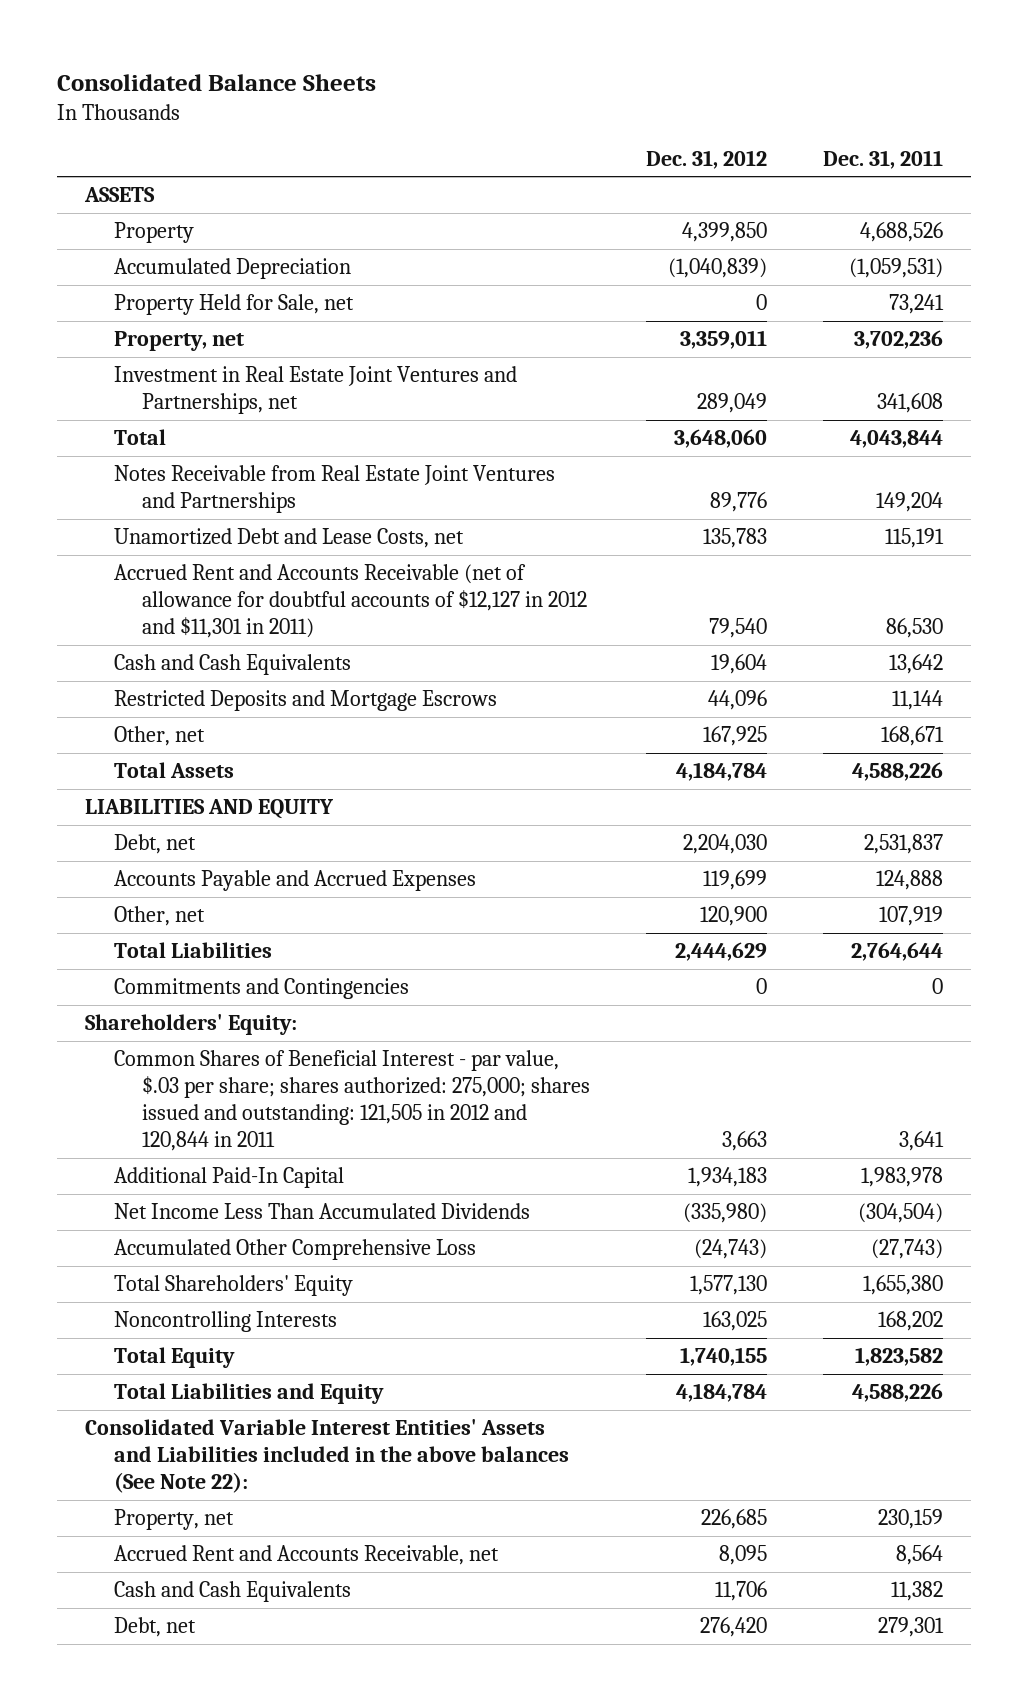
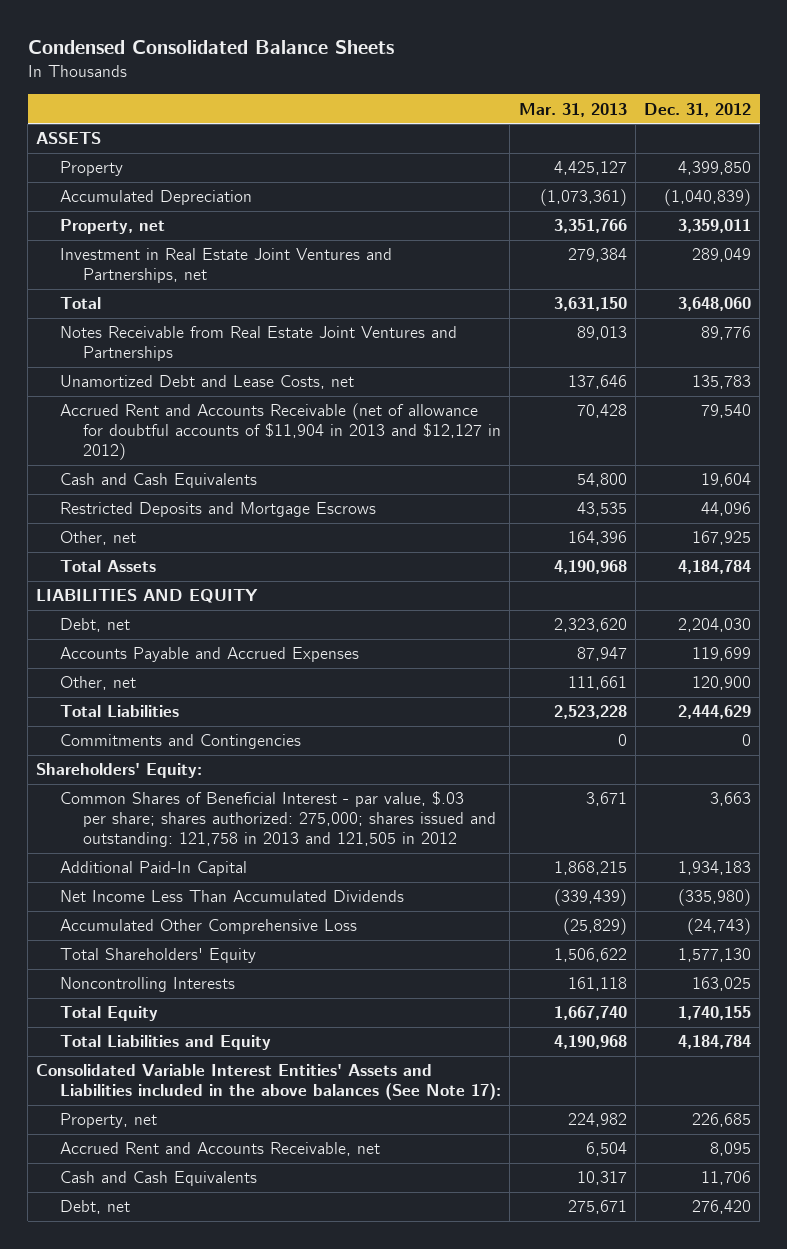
- Consolidated Balance Sheets
+ Condensed Consolidated Balance Sheets
- | Dec. 31, 2012 | Dec. 31, 2011
+ | Mar. 31, 2013 | Dec. 31, 2012
- Property Held for Sale, net | 0 | 73,241
- Accrued Rent and Accounts Receivable (net of allowance for doubtful accounts of $12,127 in 2012 and $11,301 in 2011) | 79,540 | 86,530
+ Accrued Rent and Accounts Receivable (net of allowance for doubtful accounts of $11,904 in 2013 and $12,127 in 2012) | 70,428 | 79,540
- Common Shares of Beneficial Interest - par value, $.03 per share; shares authorized: 275,000; shares issued and outstanding: 121,505 in 2012 and 120,844 in 2011 | 3,663 | 3,641
+ Common Shares of Beneficial Interest - par value, $.03 per share; shares authorized: 275,000; shares issued and outstanding: 121,758 in 2013 and 121,505 in 2012 | 3,671 | 3,663
- Consolidated Variable Interest Entities' Assets and Liabilities included in the above balances (See Note 22):
+ Consolidated Variable Interest Entities' Assets and Liabilities included in the above balances (See Note 17):

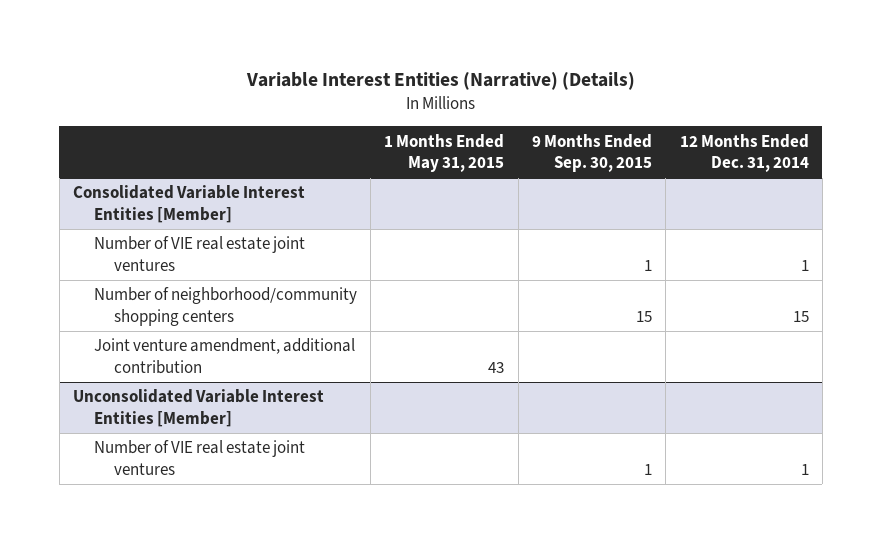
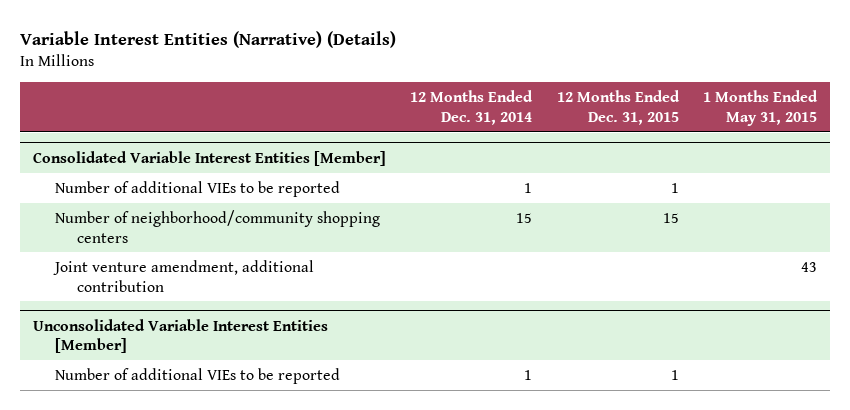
- | 1 Months Ended May 31, 2015 | 9 Months Ended Sep. 30, 2015 | 12 Months Ended Dec. 31, 2014
+ | 12 Months Ended Dec. 31, 2014 | 12 Months Ended Dec. 31, 2015 | 1 Months Ended May 31, 2015
@ Consolidated Variable Interest Entities [Member]
- Number of VIE real estate joint ventures | | 1 | 1
+ Number of additional VIEs to be reported | 1 | 1 |
@ Unconsolidated Variable Interest Entities [Member]
- Number of VIE real estate joint ventures | | 1 | 1
+ Number of additional VIEs to be reported | 1 | 1 |

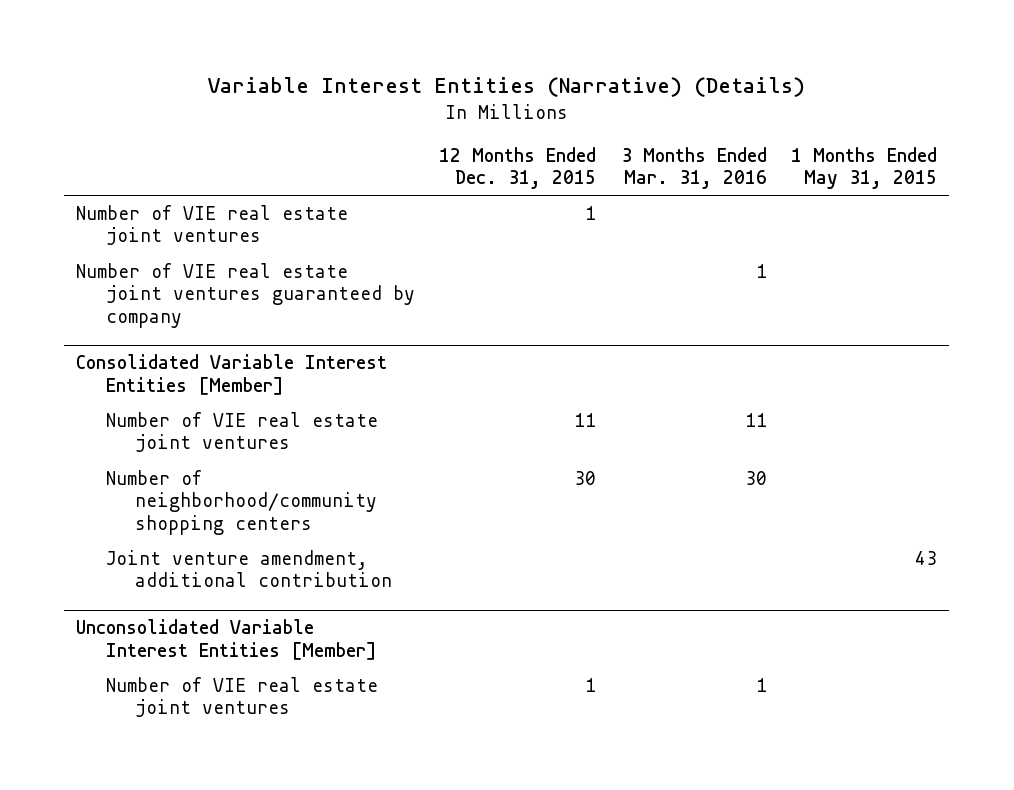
- | 12 Months Ended Dec. 31, 2014 | 12 Months Ended Dec. 31, 2015 | 1 Months Ended May 31, 2015
+ | 12 Months Ended Dec. 31, 2015 | 3 Months Ended Mar. 31, 2016 | 1 Months Ended May 31, 2015
+ Number of VIE real estate joint ventures | 1 | |
+ Number of VIE real estate joint ventures guaranteed by company | | 1 |
@ Consolidated Variable Interest Entities [Member]
- Number of additional VIEs to be reported | 1 | 1 |
- Number of neighborhood/community shopping centers | 15 | 15 |
+ Number of VIE real estate joint ventures | 11 | 11 |
+ Number of neighborhood/community shopping centers | 30 | 30 |
@ Unconsolidated Variable Interest Entities [Member]
- Number of additional VIEs to be reported | 1 | 1 |
+ Number of VIE real estate joint ventures | 1 | 1 |

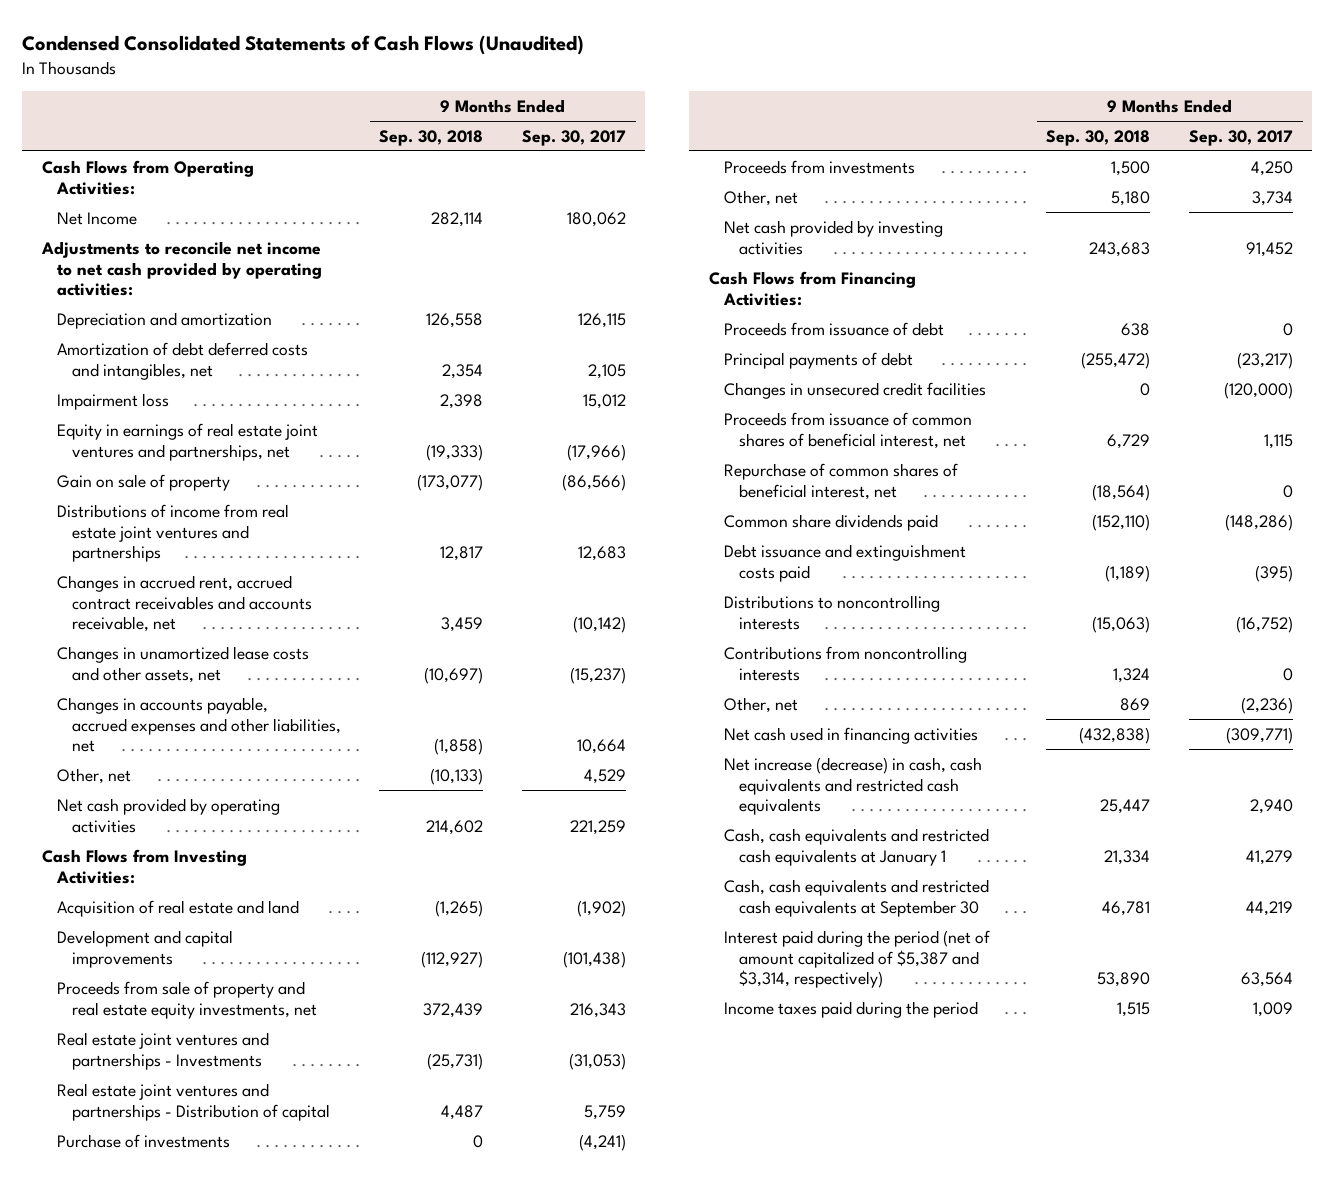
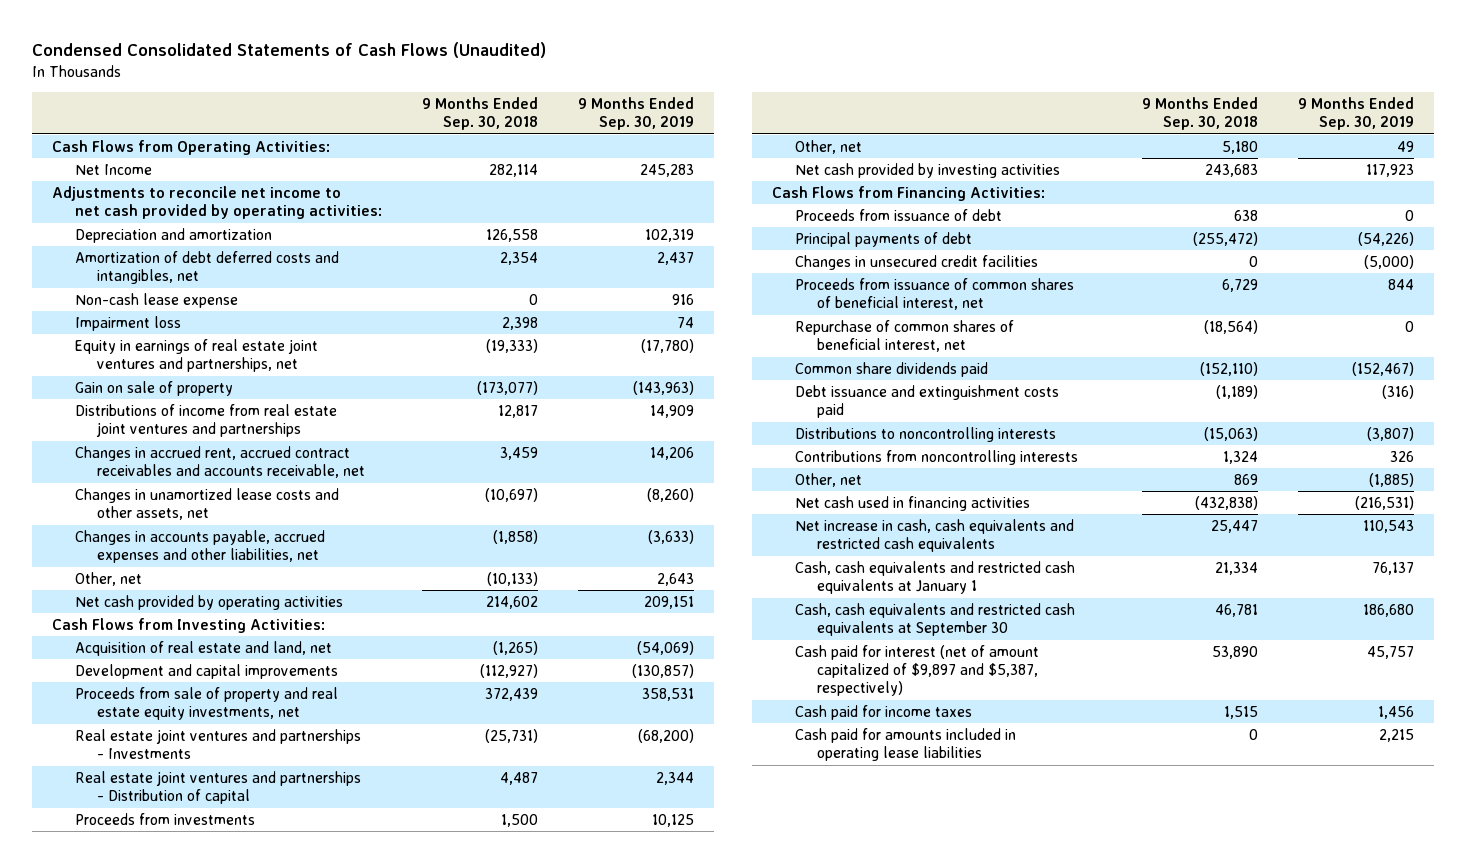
- | 9 Months Ended Sep. 30, 2018 | 9 Months Ended Sep. 30, 2017
+ | 9 Months Ended Sep. 30, 2018 | 9 Months Ended Sep. 30, 2019
+ Non-cash lease expense | 0 | 916
- Acquisition of real estate and land | (1,265) | (1,902)
+ Acquisition of real estate and land, net | (1,265) | (54,069)
- Purchase of investments | 0 | (4,241)
- Net increase (decrease) in cash, cash equivalents and restricted cash equivalents | 25,447 | 2,940
+ Net increase in cash, cash equivalents and restricted cash equivalents | 25,447 | 110,543
- Interest paid during the period (net of amount capitalized of $5,387 and $3,314, respectively) | 53,890 | 63,564
- Income taxes paid during the period | 1,515 | 1,009
+ Cash paid for interest (net of amount capitalized of $9,897 and $5,387, respectively) | 53,890 | 45,757
+ Cash paid for income taxes | 1,515 | 1,456
+ Cash paid for amounts included in operating lease liabilities | 0 | 2,215

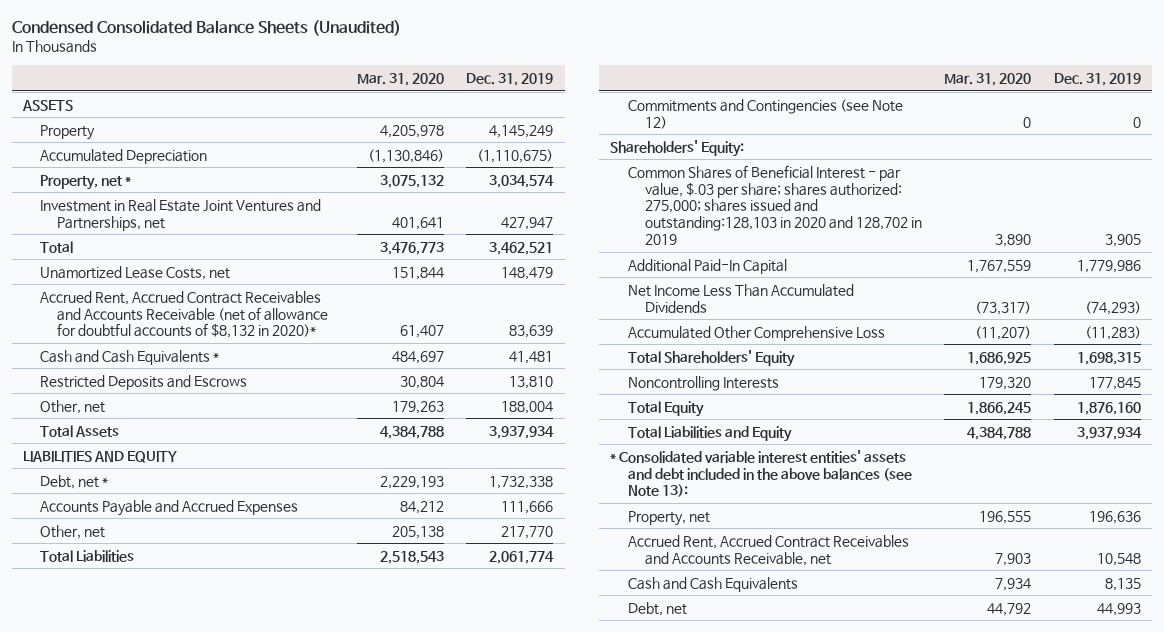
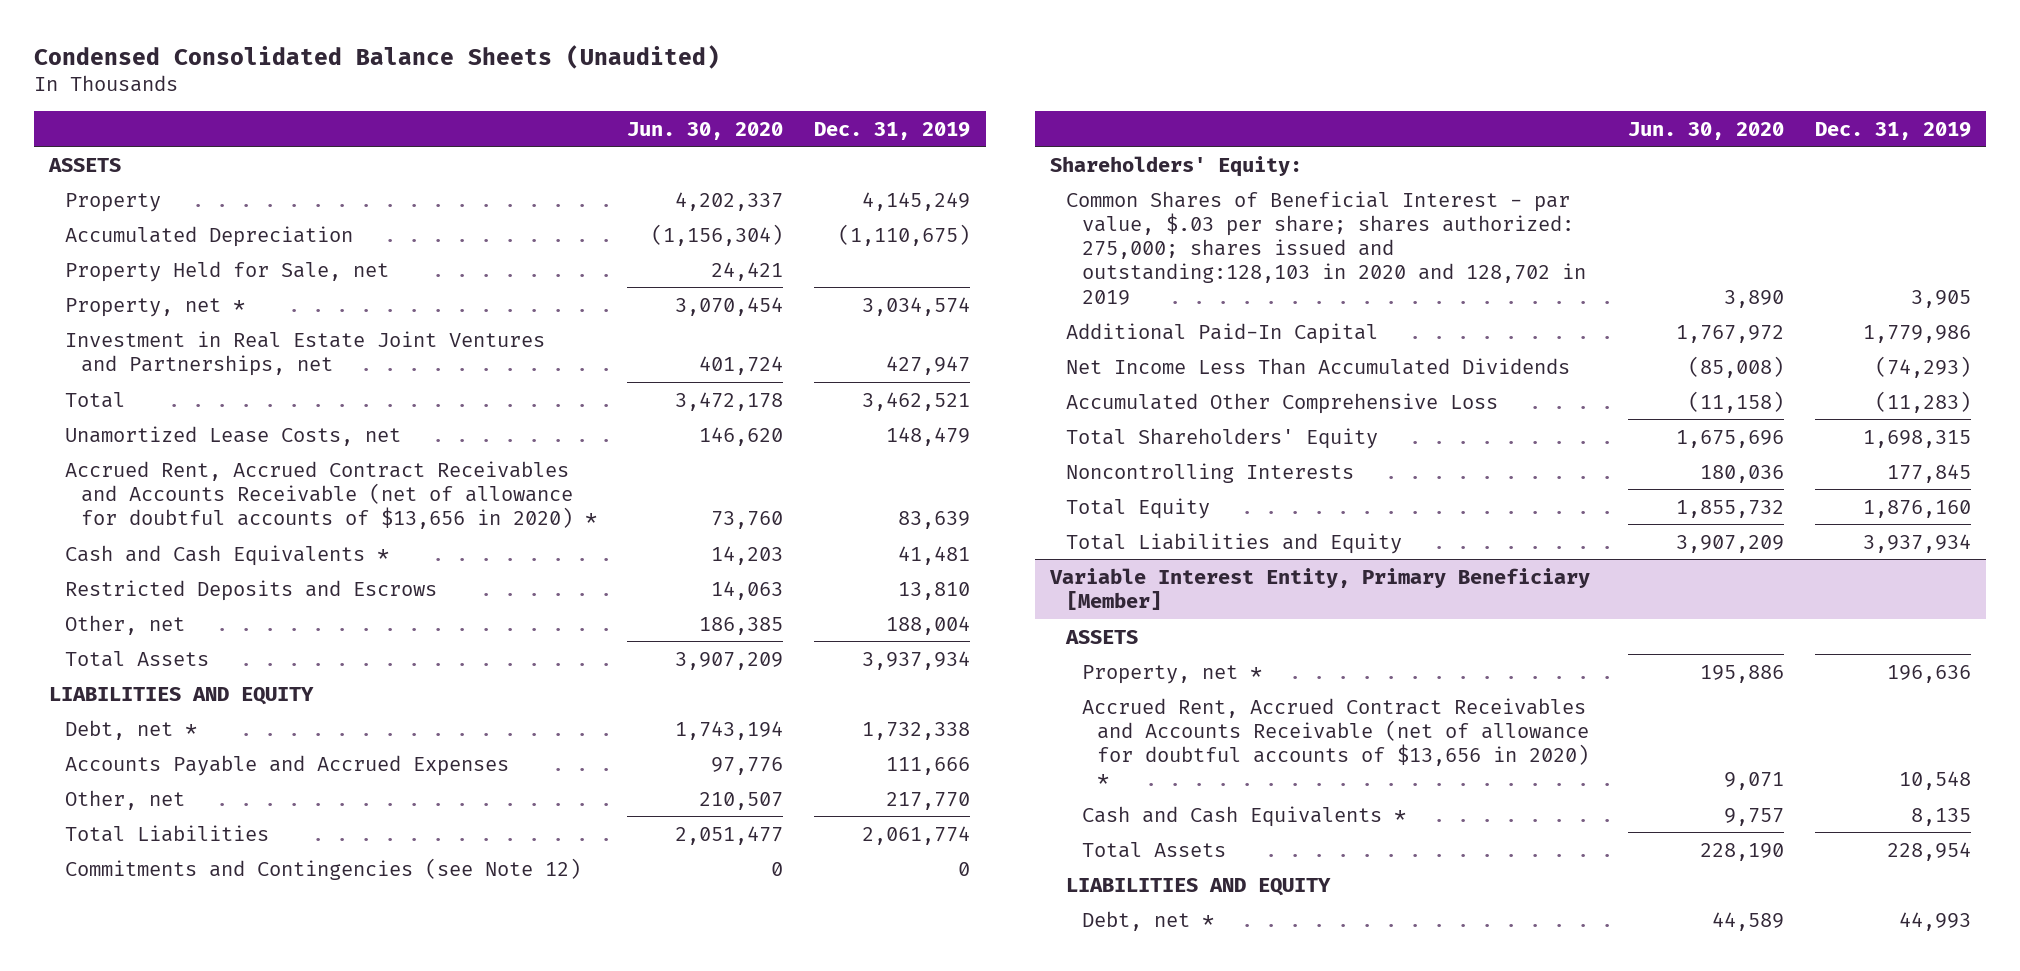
- | Mar. 31, 2020 | Dec. 31, 2019
+ | Jun. 30, 2020 | Dec. 31, 2019
+ Property Held for Sale, net | 24,421 |
- Accrued Rent, Accrued Contract Receivables and Accounts Receivable (net of allowance for doubtful accounts of $8,132 in 2020)* | 61,407 | 83,639
+ Accrued Rent, Accrued Contract Receivables and Accounts Receivable (net of allowance for doubtful accounts of $13,656 in 2020) * | 73,760 | 83,639
- * Consolidated variable interest entities' assets and debt included in the above balances (see Note 13):
- Property, net | 196,555 | 196,636
- Accrued Rent, Accrued Contract Receivables and Accounts Receivable, net | 7,903 | 10,548
- Cash and Cash Equivalents | 7,934 | 8,135
- Debt, net | 44,792 | 44,993
+ Variable Interest Entity, Primary Beneficiary [Member]
+ ASSETS
+ Property, net * | 195,886 | 196,636
+ Accrued Rent, Accrued Contract Receivables and Accounts Receivable (net of allowance for doubtful accounts of $13,656 in 2020) * | 9,071 | 10,548
+ Cash and Cash Equivalents * | 9,757 | 8,135
+ Total Assets | 228,190 | 228,954
+ LIABILITIES AND EQUITY
+ Debt, net * | 44,589 | 44,993

